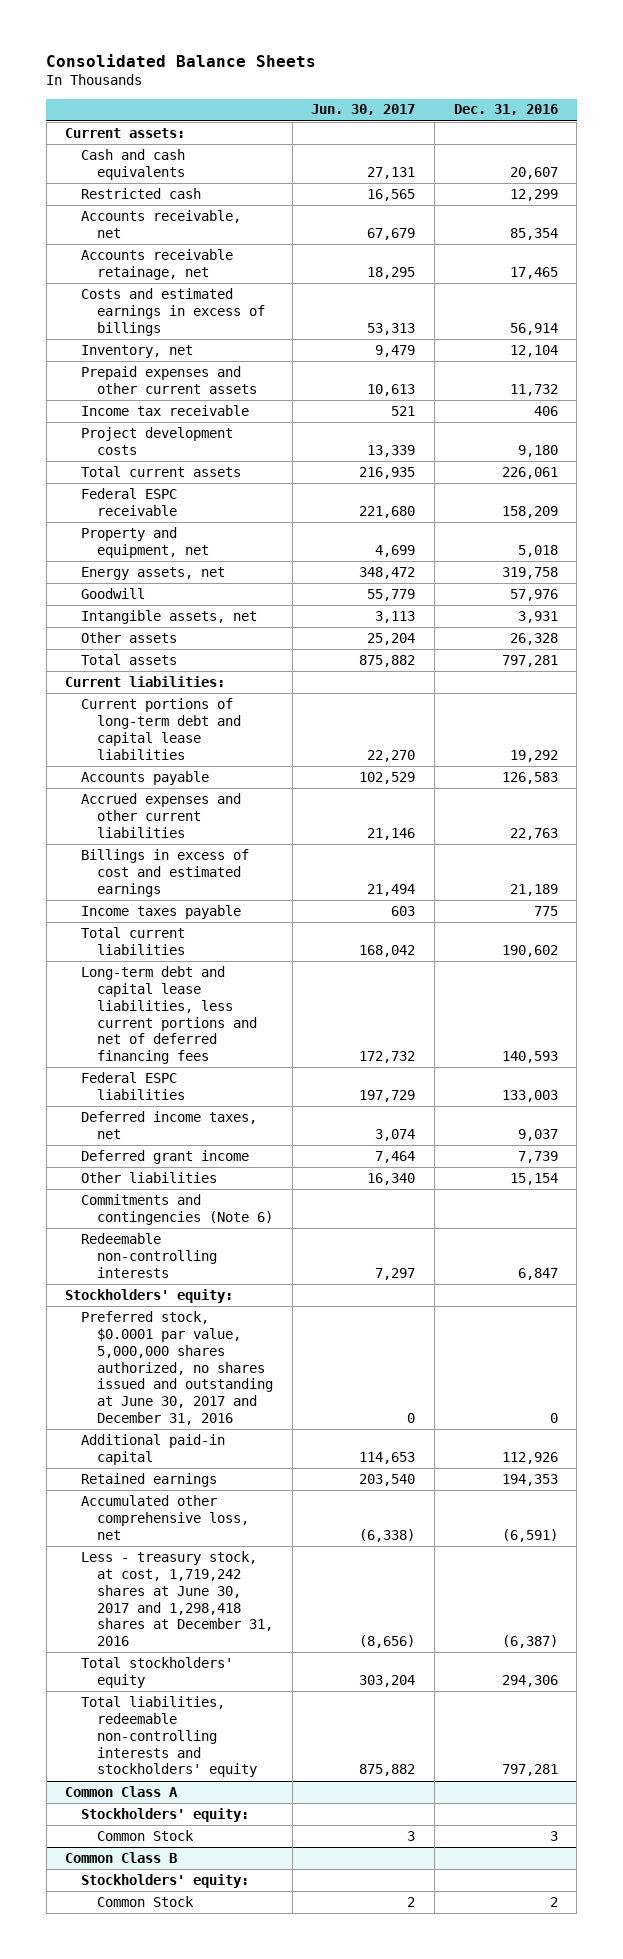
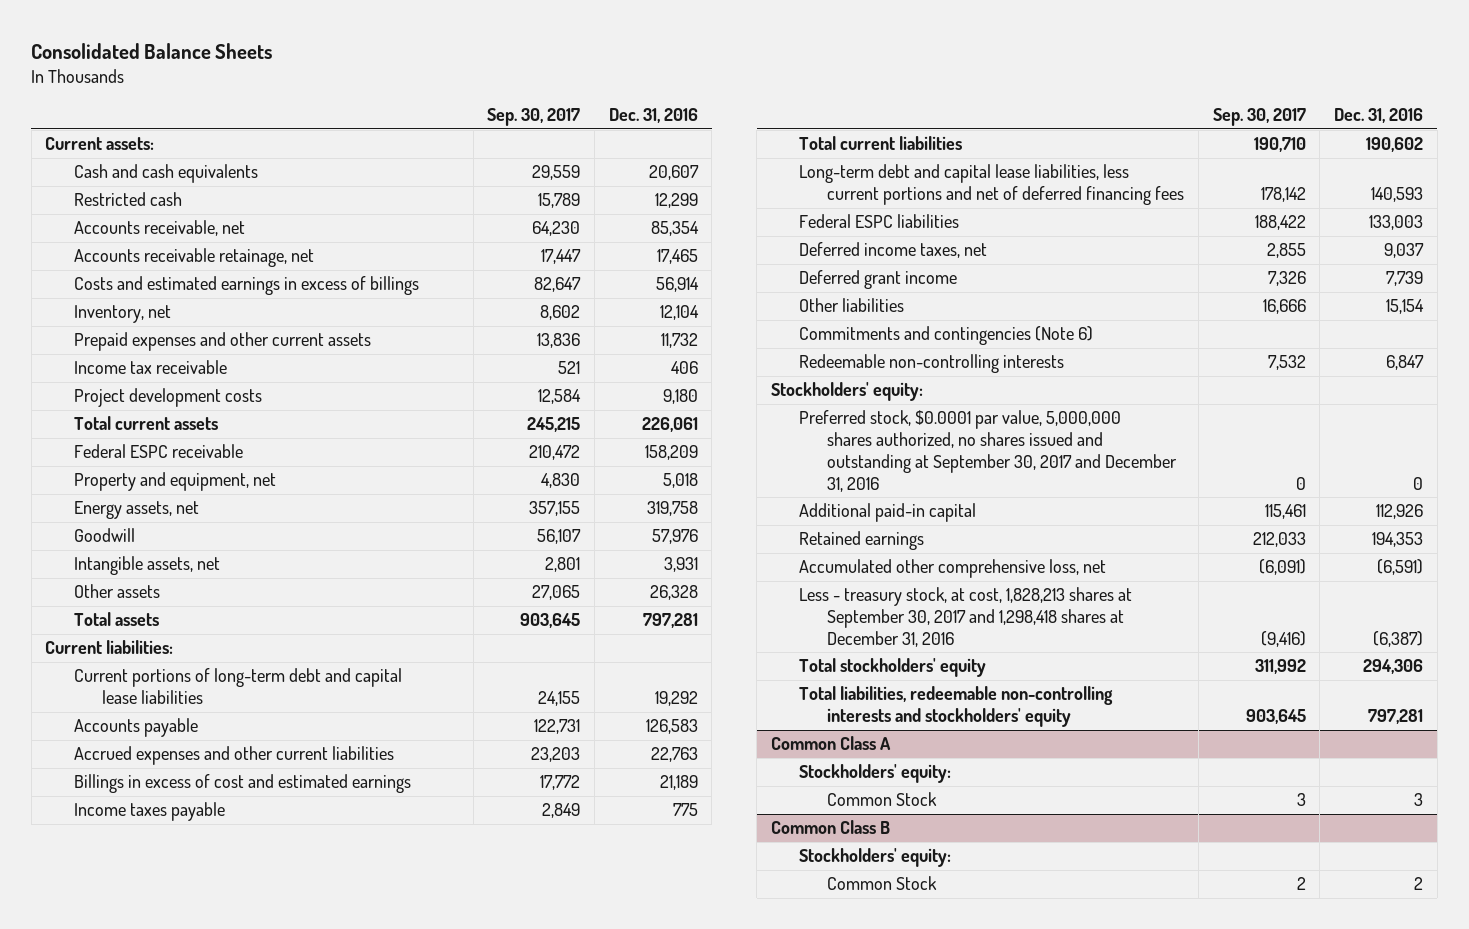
- | Jun. 30, 2017 | Dec. 31, 2016
+ | Sep. 30, 2017 | Dec. 31, 2016
- Preferred stock, $0.0001 par value, 5,000,000 shares authorized, no shares issued and outstanding at June 30, 2017 and December 31, 2016 | 0 | 0
+ Preferred stock, $0.0001 par value, 5,000,000 shares authorized, no shares issued and outstanding at September 30, 2017 and December 31, 2016 | 0 | 0
- Less - treasury stock, at cost, 1,719,242 shares at June 30, 2017 and 1,298,418 shares at December 31, 2016 | (8,656) | (6,387)
+ Less - treasury stock, at cost, 1,828,213 shares at September 30, 2017 and 1,298,418 shares at December 31, 2016 | (9,416) | (6,387)

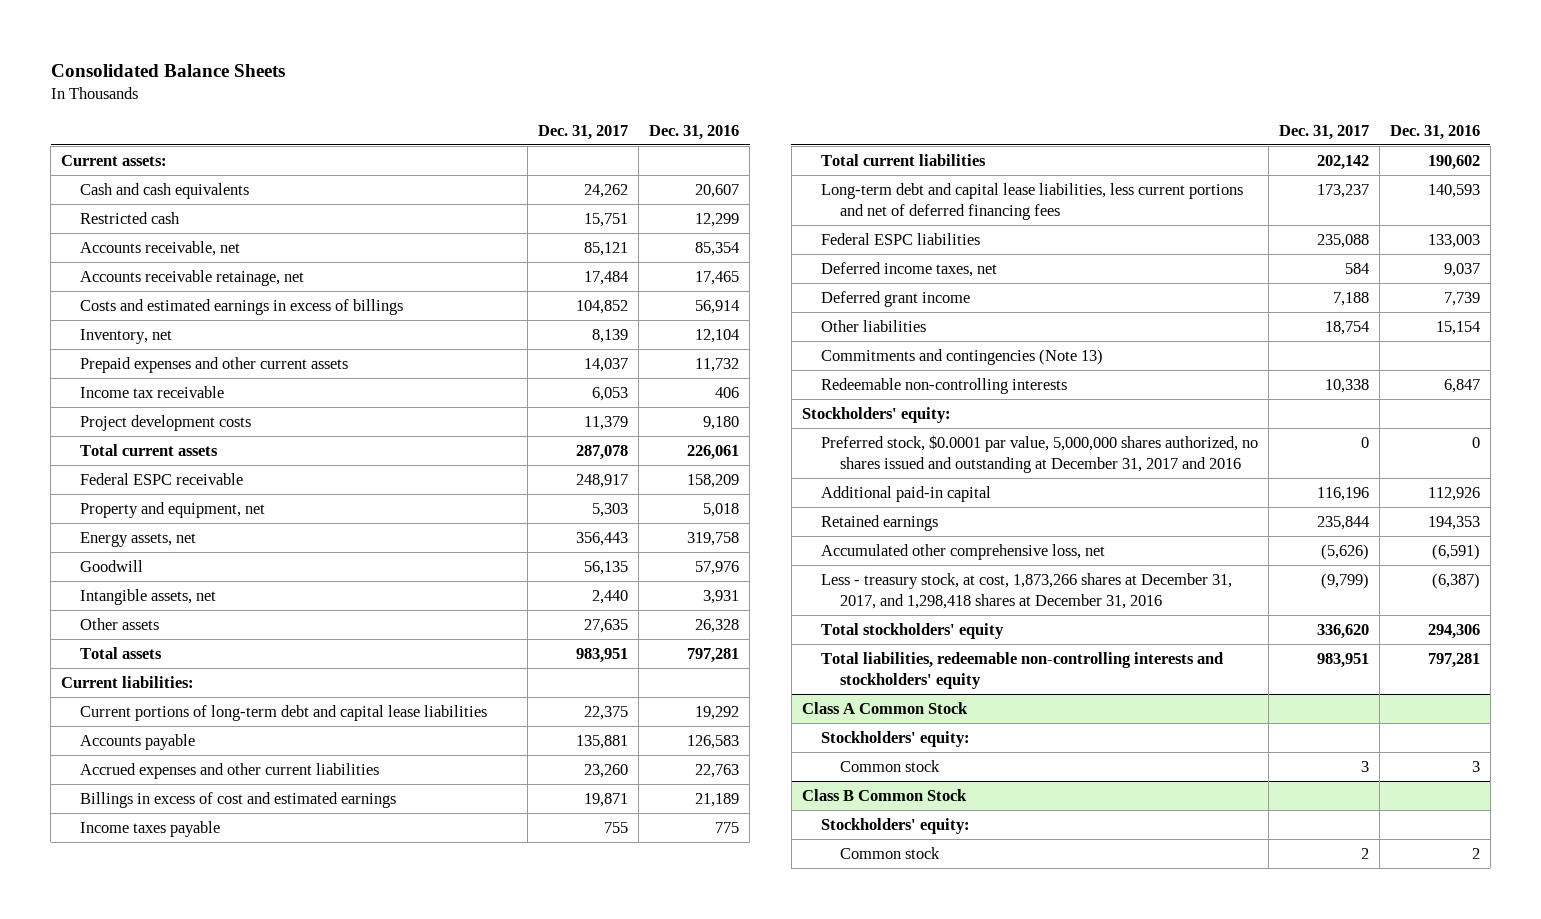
- | Sep. 30, 2017 | Dec. 31, 2016
+ | Dec. 31, 2017 | Dec. 31, 2016
- Commitments and contingencies (Note 6)
+ Commitments and contingencies (Note 13)
- Preferred stock, $0.0001 par value, 5,000,000 shares authorized, no shares issued and outstanding at September 30, 2017 and December 31, 2016 | 0 | 0
+ Preferred stock, $0.0001 par value, 5,000,000 shares authorized, no shares issued and outstanding at December 31, 2017 and 2016 | 0 | 0
- Less - treasury stock, at cost, 1,828,213 shares at September 30, 2017 and 1,298,418 shares at December 31, 2016 | (9,416) | (6,387)
+ Less - treasury stock, at cost, 1,873,266 shares at December 31, 2017, and 1,298,418 shares at December 31, 2016 | (9,799) | (6,387)
- Common Class A
+ Class A Common Stock
- Common Stock | 3 | 3
- Common Class B
+ Common stock | 3 | 3
+ Class B Common Stock
- Common Stock | 2 | 2
+ Common stock | 2 | 2

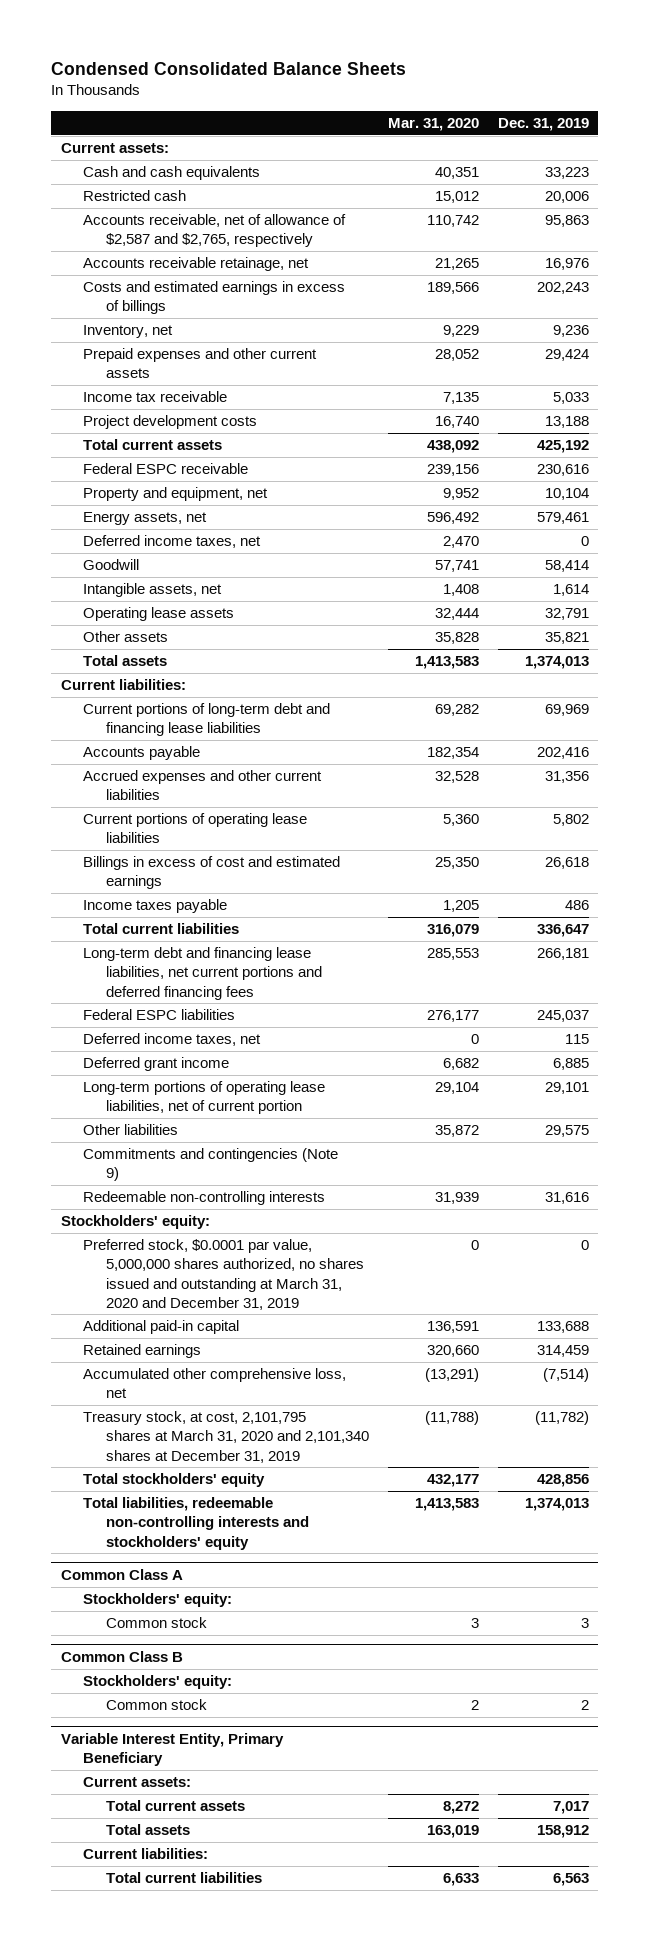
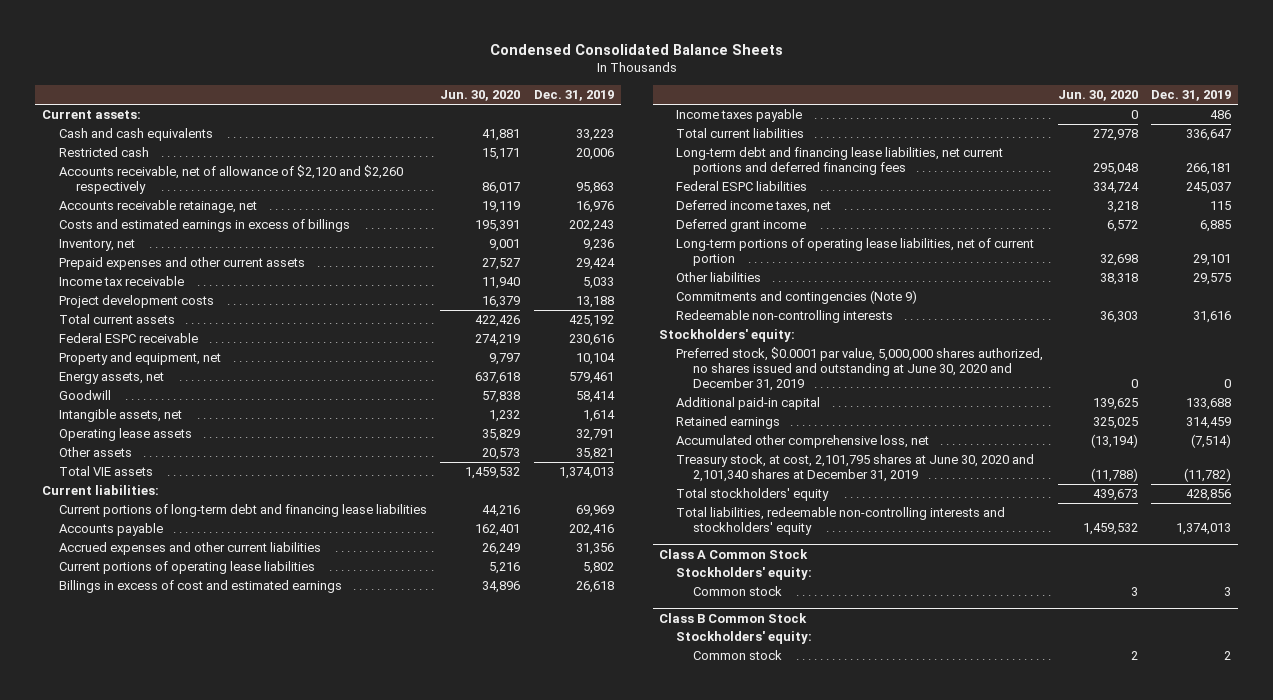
- | Mar. 31, 2020 | Dec. 31, 2019
+ | Jun. 30, 2020 | Dec. 31, 2019
- Accounts receivable, net of allowance of $2,587 and $2,765, respectively | 110,742 | 95,863
+ Accounts receivable, net of allowance of $2,120 and $2,260 respectively | 86,017 | 95,863
- Deferred income taxes, net | 2,470 | 0
- Total assets | 1,413,583 | 1,374,013
+ Total VIE assets | 1,459,532 | 1,374,013
- Preferred stock, $0.0001 par value, 5,000,000 shares authorized, no shares issued and outstanding at March 31, 2020 and December 31, 2019 | 0 | 0
+ Preferred stock, $0.0001 par value, 5,000,000 shares authorized, no shares issued and outstanding at June 30, 2020 and December 31, 2019 | 0 | 0
- Treasury stock, at cost, 2,101,795 shares at March 31, 2020 and 2,101,340 shares at December 31, 2019 | (11,788) | (11,782)
+ Treasury stock, at cost, 2,101,795 shares at June 30, 2020 and 2,101,340 shares at December 31, 2019 | (11,788) | (11,782)
- Common Class A
+ Class A Common Stock
- Common Class B
+ Class B Common Stock
- Variable Interest Entity, Primary Beneficiary
- Current assets:
- Total current assets | 8,272 | 7,017
- Total assets | 163,019 | 158,912
- Current liabilities:
- Total current liabilities | 6,633 | 6,563

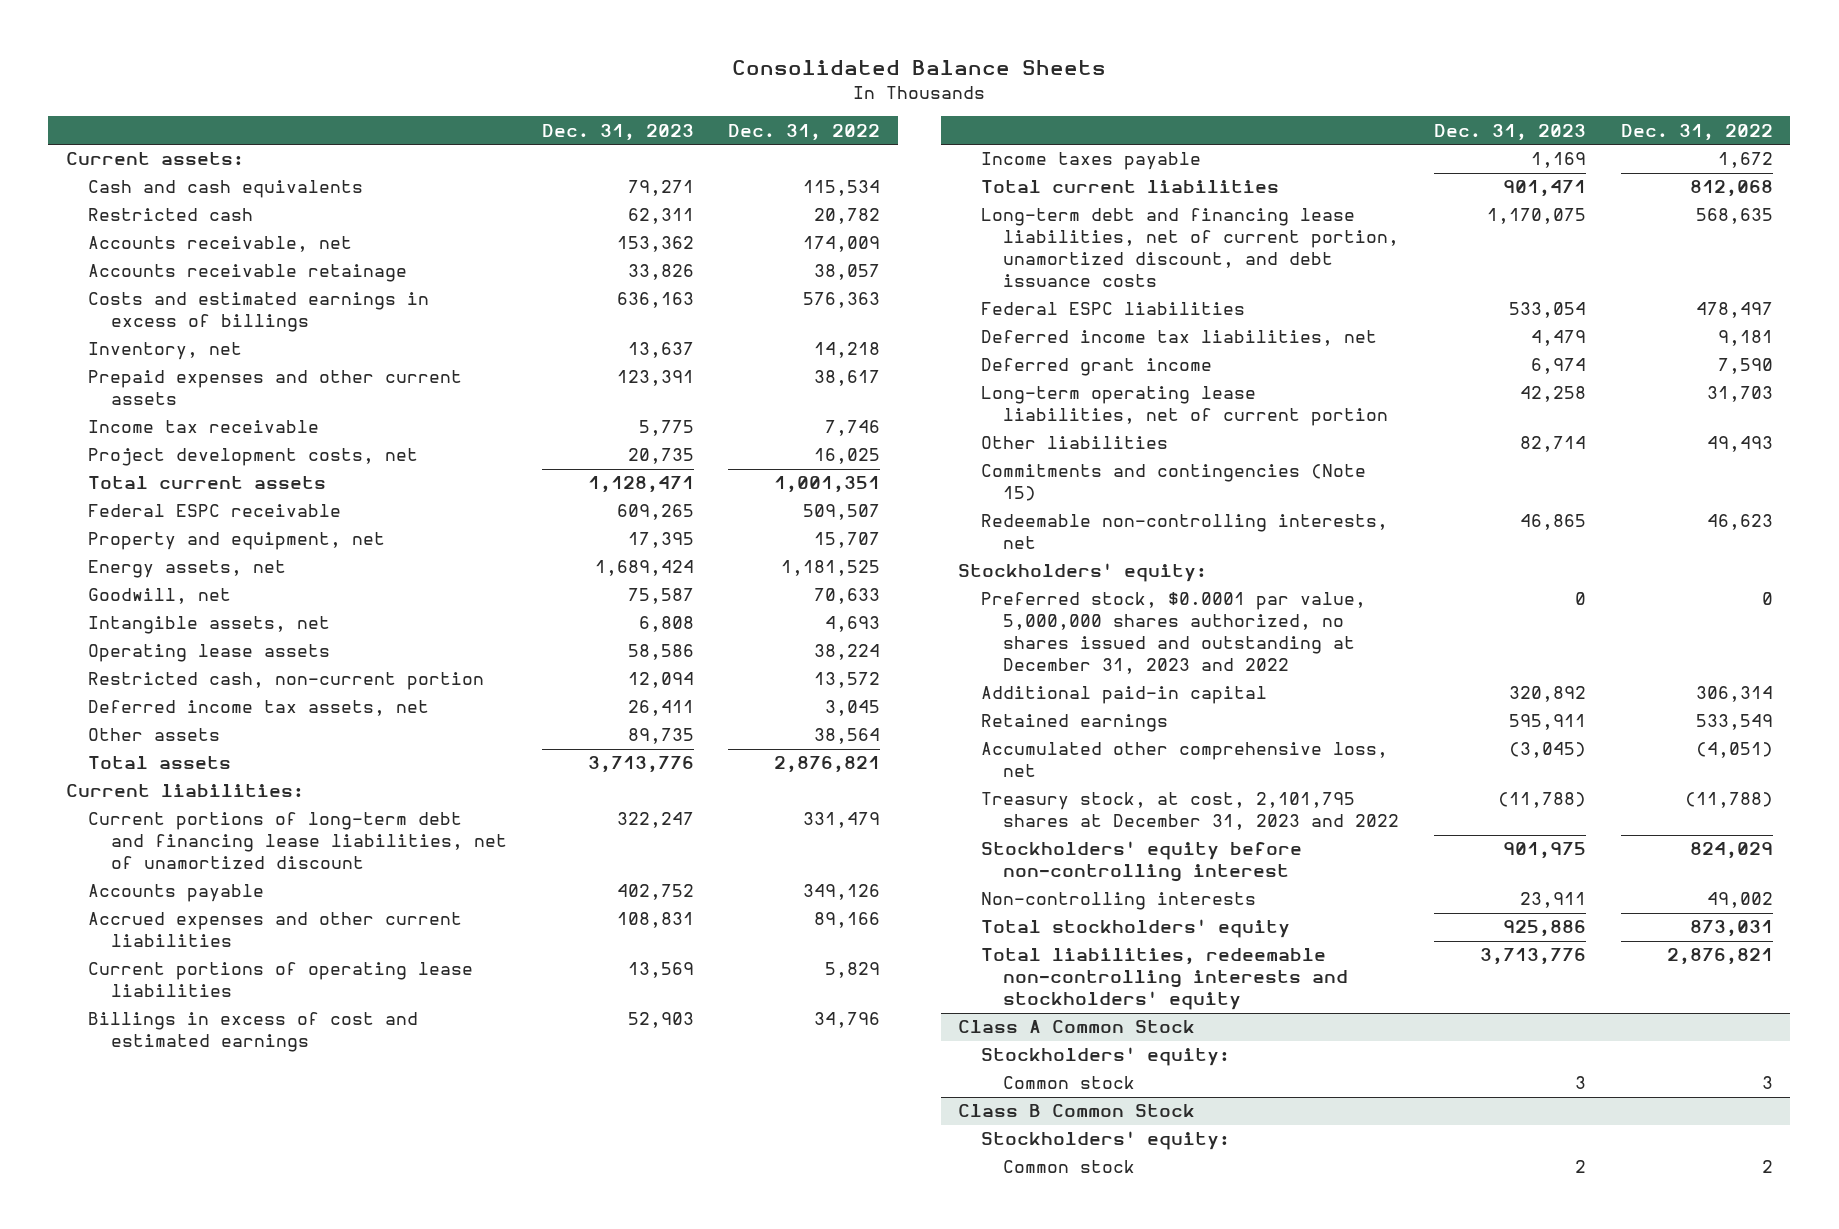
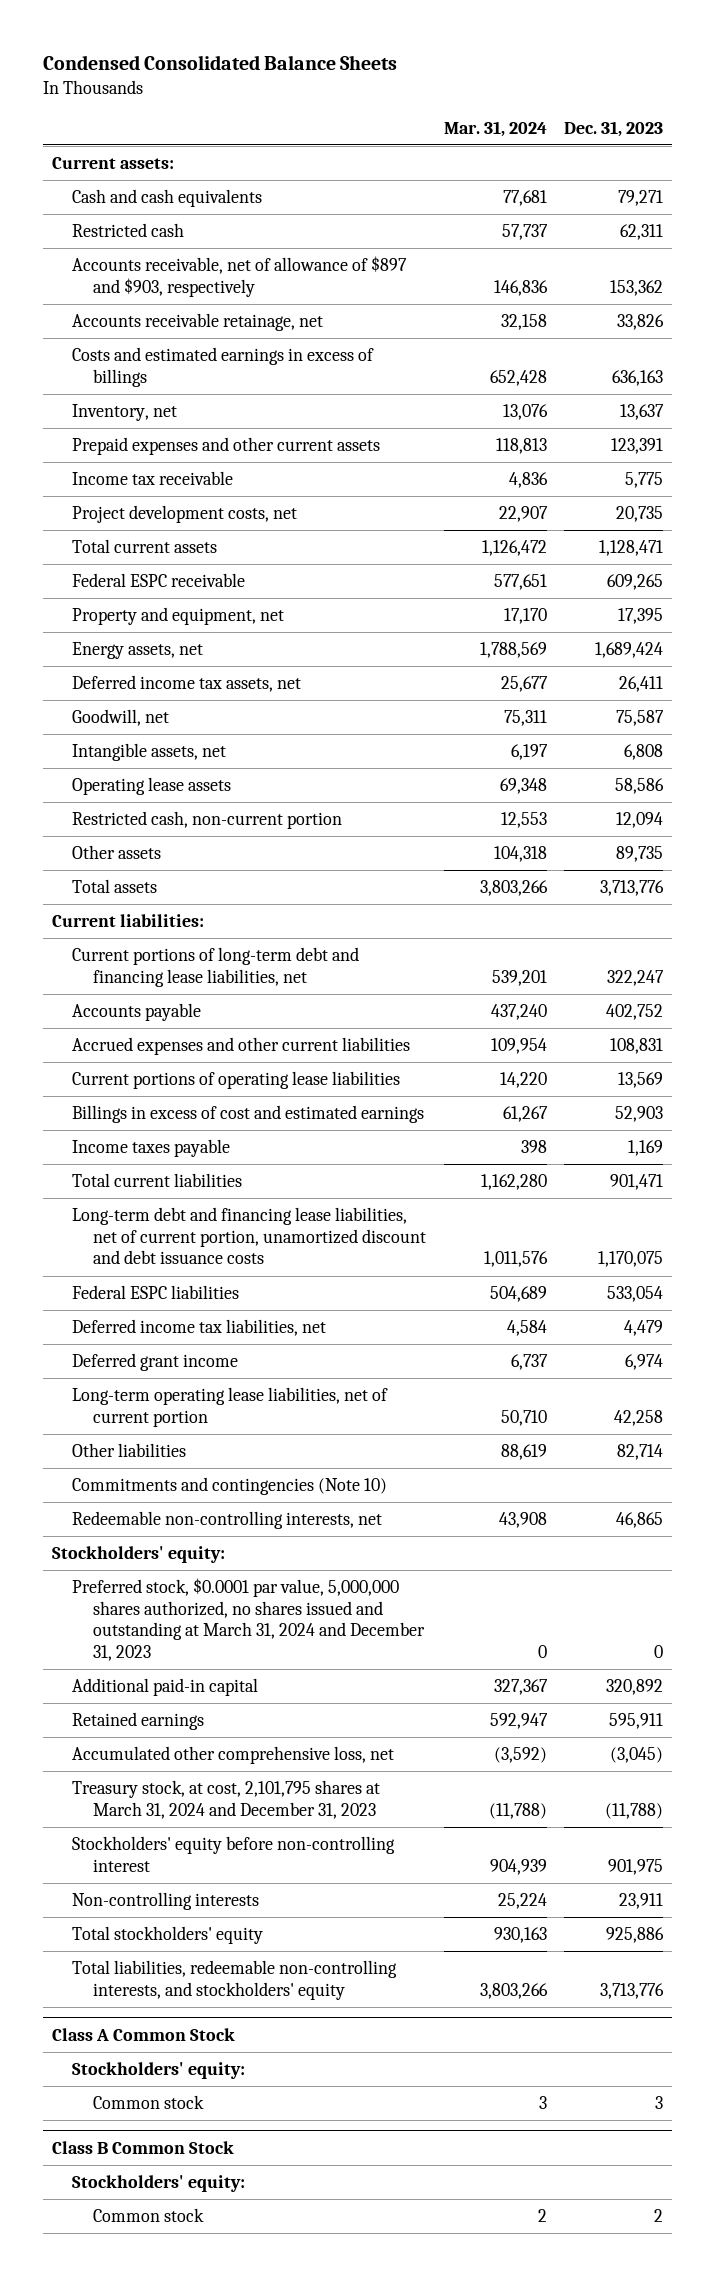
- Consolidated Balance Sheets
+ Condensed Consolidated Balance Sheets
- | Dec. 31, 2023 | Dec. 31, 2022
+ | Mar. 31, 2024 | Dec. 31, 2023
- Accounts receivable, net | 153,362 | 174,009
- Accounts receivable retainage | 33,826 | 38,057
+ Accounts receivable, net of allowance of $897 and $903, respectively | 146,836 | 153,362
+ Accounts receivable retainage, net | 32,158 | 33,826
moved up: Deferred income tax assets, net | 25,677 | 26,411
- Current portions of long-term debt and financing lease liabilities, net of unamortized discount | 322,247 | 331,479
+ Current portions of long-term debt and financing lease liabilities, net | 539,201 | 322,247
- Long-term debt and financing lease liabilities, net of current portion, unamortized discount, and debt issuance costs | 1,170,075 | 568,635
+ Long-term debt and financing lease liabilities, net of current portion, unamortized discount and debt issuance costs | 1,011,576 | 1,170,075
- Commitments and contingencies (Note 15)
+ Commitments and contingencies (Note 10)
- Preferred stock, $0.0001 par value, 5,000,000 shares authorized, no shares issued and outstanding at December 31, 2023 and 2022 | 0 | 0
+ Preferred stock, $0.0001 par value, 5,000,000 shares authorized, no shares issued and outstanding at March 31, 2024 and December 31, 2023 | 0 | 0
- Treasury stock, at cost, 2,101,795 shares at December 31, 2023 and 2022 | (11,788) | (11,788)
+ Treasury stock, at cost, 2,101,795 shares at March 31, 2024 and December 31, 2023 | (11,788) | (11,788)
- Total liabilities, redeemable non-controlling interests and stockholders' equity | 3,713,776 | 2,876,821
+ Total liabilities, redeemable non-controlling interests, and stockholders' equity | 3,803,266 | 3,713,776

